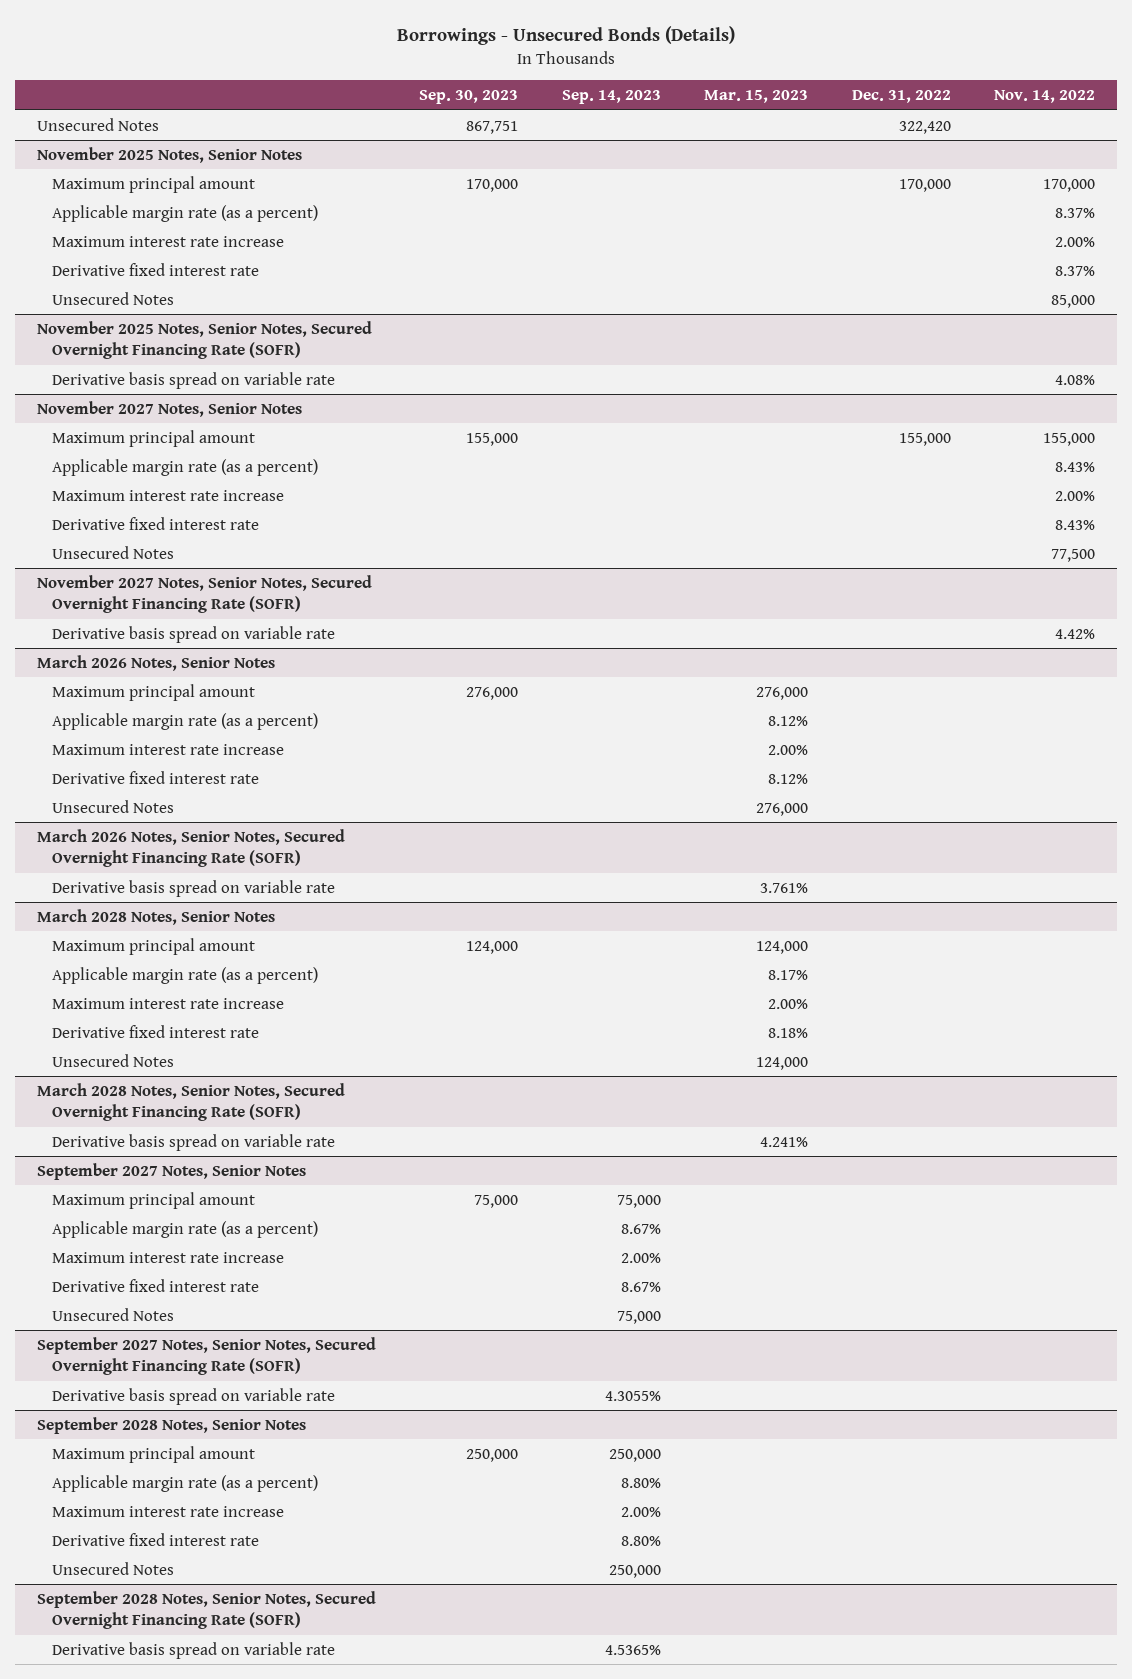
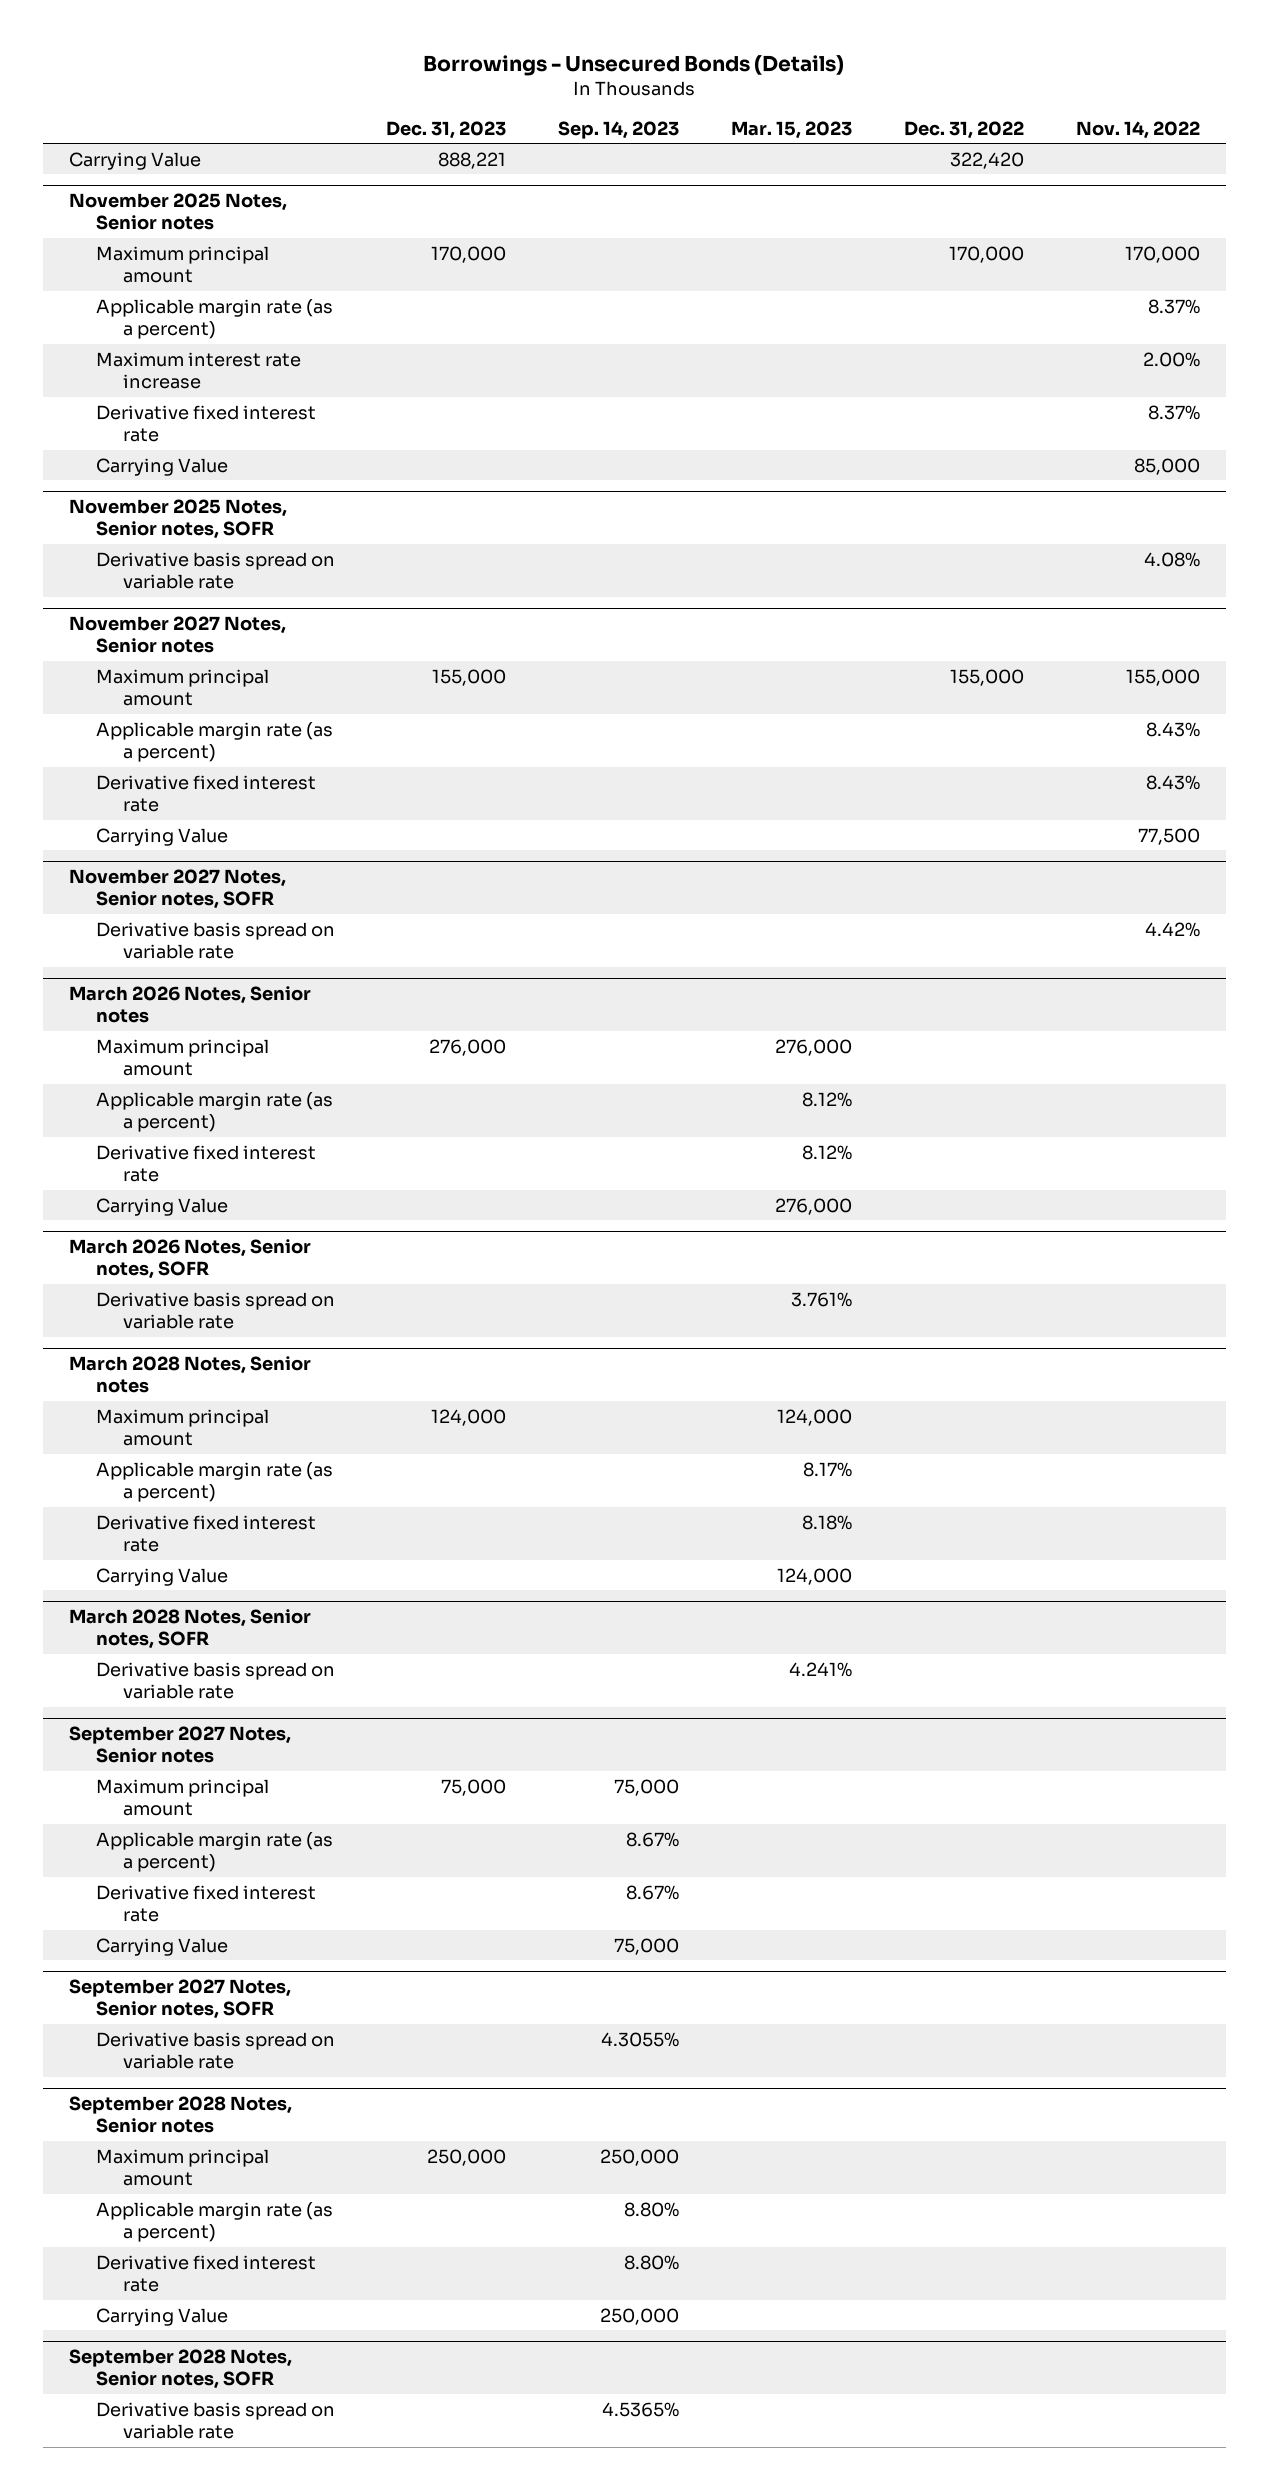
- | Sep. 30, 2023 | Sep. 14, 2023 | Mar. 15, 2023 | Dec. 31, 2022 | Nov. 14, 2022
+ | Dec. 31, 2023 | Sep. 14, 2023 | Mar. 15, 2023 | Dec. 31, 2022 | Nov. 14, 2022
- Unsecured Notes | 867,751 | | | 322,420 |
- November 2025 Notes, Senior Notes
+ Carrying Value | 888,221 | | | 322,420 |
+ November 2025 Notes, Senior notes
- Unsecured Notes | | | | | 85,000
- November 2025 Notes, Senior Notes, Secured Overnight Financing Rate (SOFR)
+ Carrying Value | | | | | 85,000
+ November 2025 Notes, Senior notes, SOFR
- November 2027 Notes, Senior Notes
+ November 2027 Notes, Senior notes
- Maximum interest rate increase | | | | | 2.00%
- Unsecured Notes | | | | | 77,500
- November 2027 Notes, Senior Notes, Secured Overnight Financing Rate (SOFR)
+ Carrying Value | | | | | 77,500
+ November 2027 Notes, Senior notes, SOFR
- March 2026 Notes, Senior Notes
+ March 2026 Notes, Senior notes
- Maximum interest rate increase | | | 2.00% | |
- Unsecured Notes | | | 276,000 | |
- March 2026 Notes, Senior Notes, Secured Overnight Financing Rate (SOFR)
+ Carrying Value | | | 276,000 | |
+ March 2026 Notes, Senior notes, SOFR
- March 2028 Notes, Senior Notes
+ March 2028 Notes, Senior notes
- Maximum interest rate increase | | | 2.00% | |
- Unsecured Notes | | | 124,000 | |
- March 2028 Notes, Senior Notes, Secured Overnight Financing Rate (SOFR)
+ Carrying Value | | | 124,000 | |
+ March 2028 Notes, Senior notes, SOFR
- September 2027 Notes, Senior Notes
+ September 2027 Notes, Senior notes
- Maximum interest rate increase | | 2.00% | | |
- Unsecured Notes | | 75,000 | | |
- September 2027 Notes, Senior Notes, Secured Overnight Financing Rate (SOFR)
+ Carrying Value | | 75,000 | | |
+ September 2027 Notes, Senior notes, SOFR
- September 2028 Notes, Senior Notes
+ September 2028 Notes, Senior notes
- Maximum interest rate increase | | 2.00% | | |
- Unsecured Notes | | 250,000 | | |
- September 2028 Notes, Senior Notes, Secured Overnight Financing Rate (SOFR)
+ Carrying Value | | 250,000 | | |
+ September 2028 Notes, Senior notes, SOFR

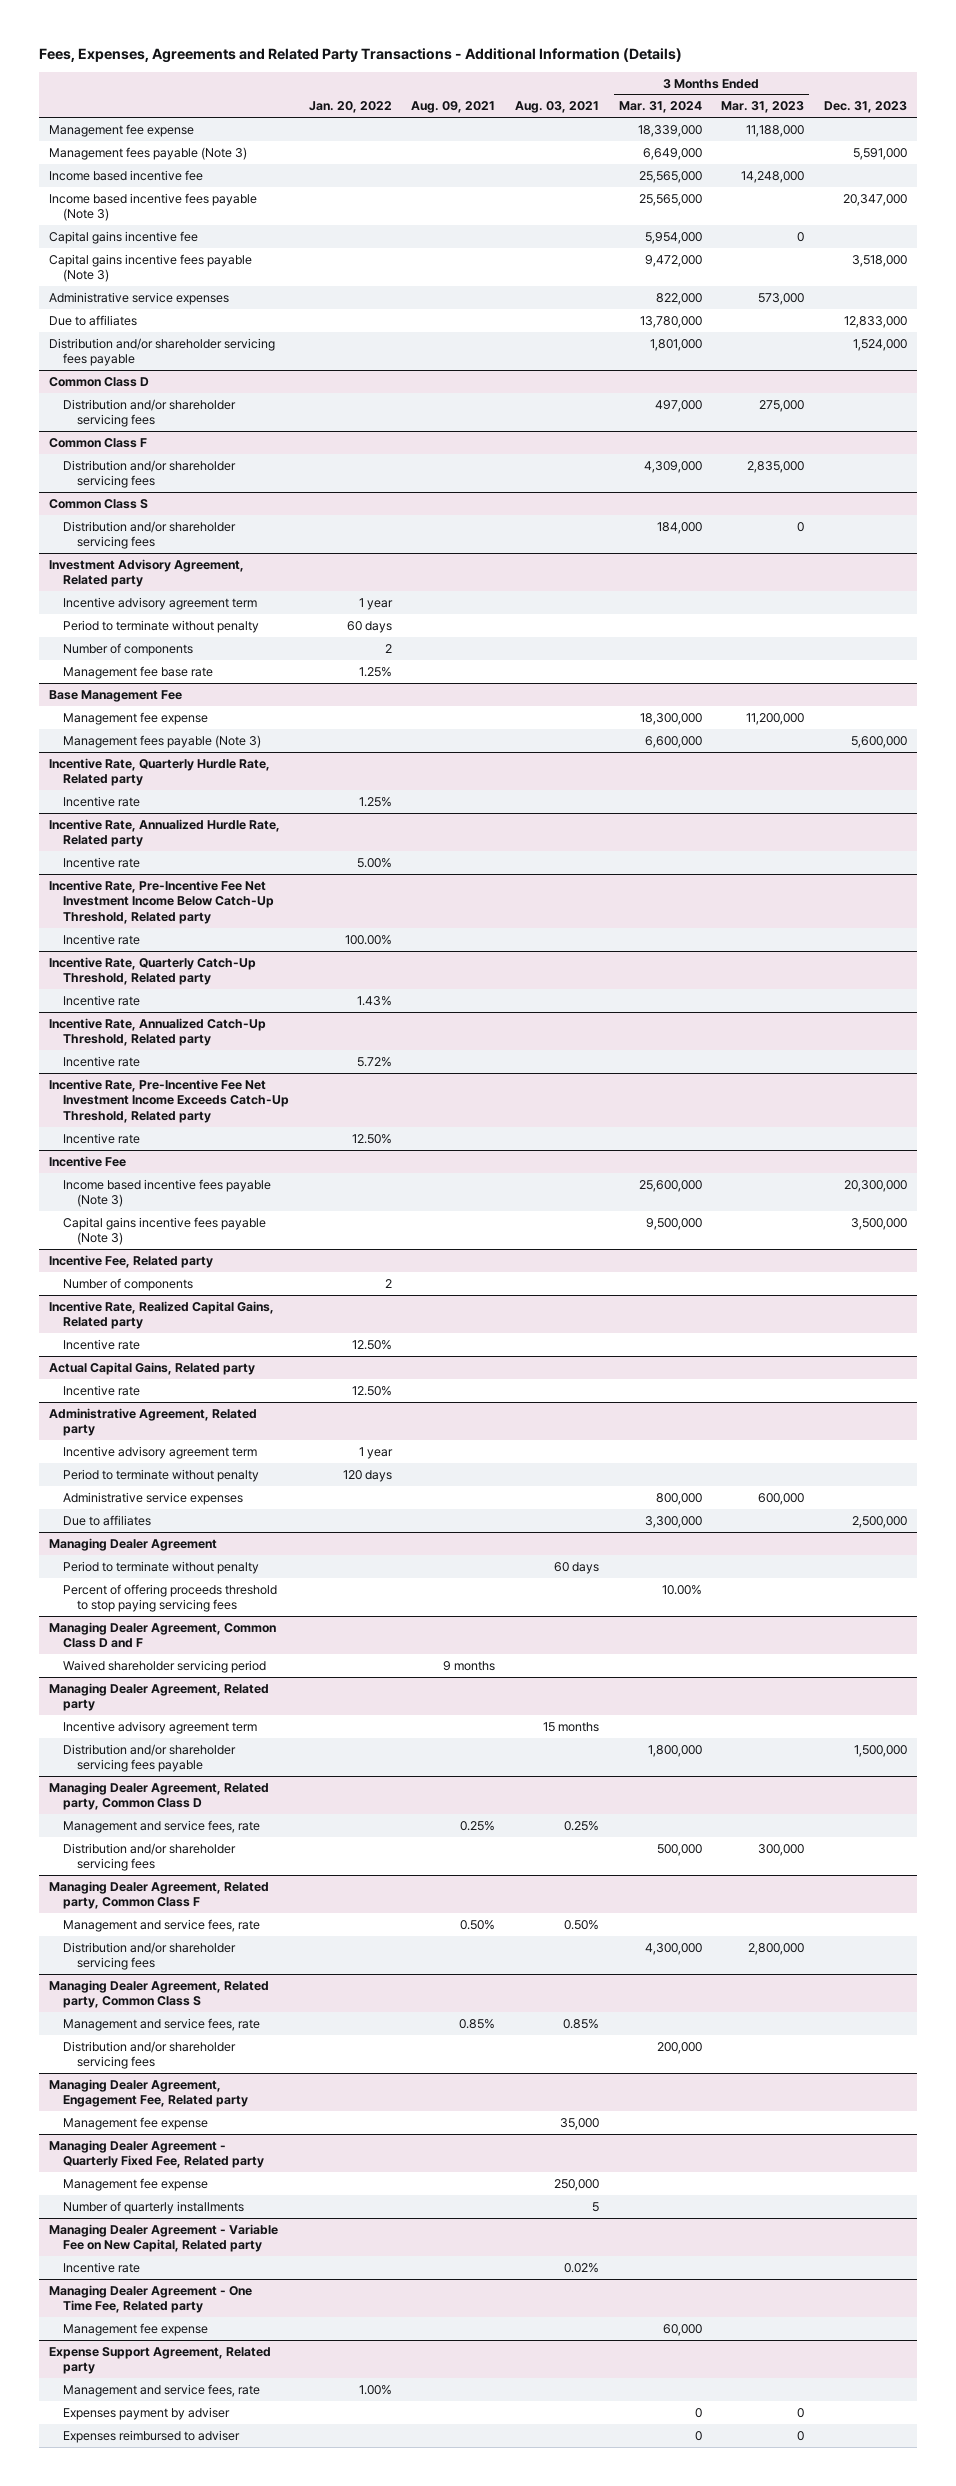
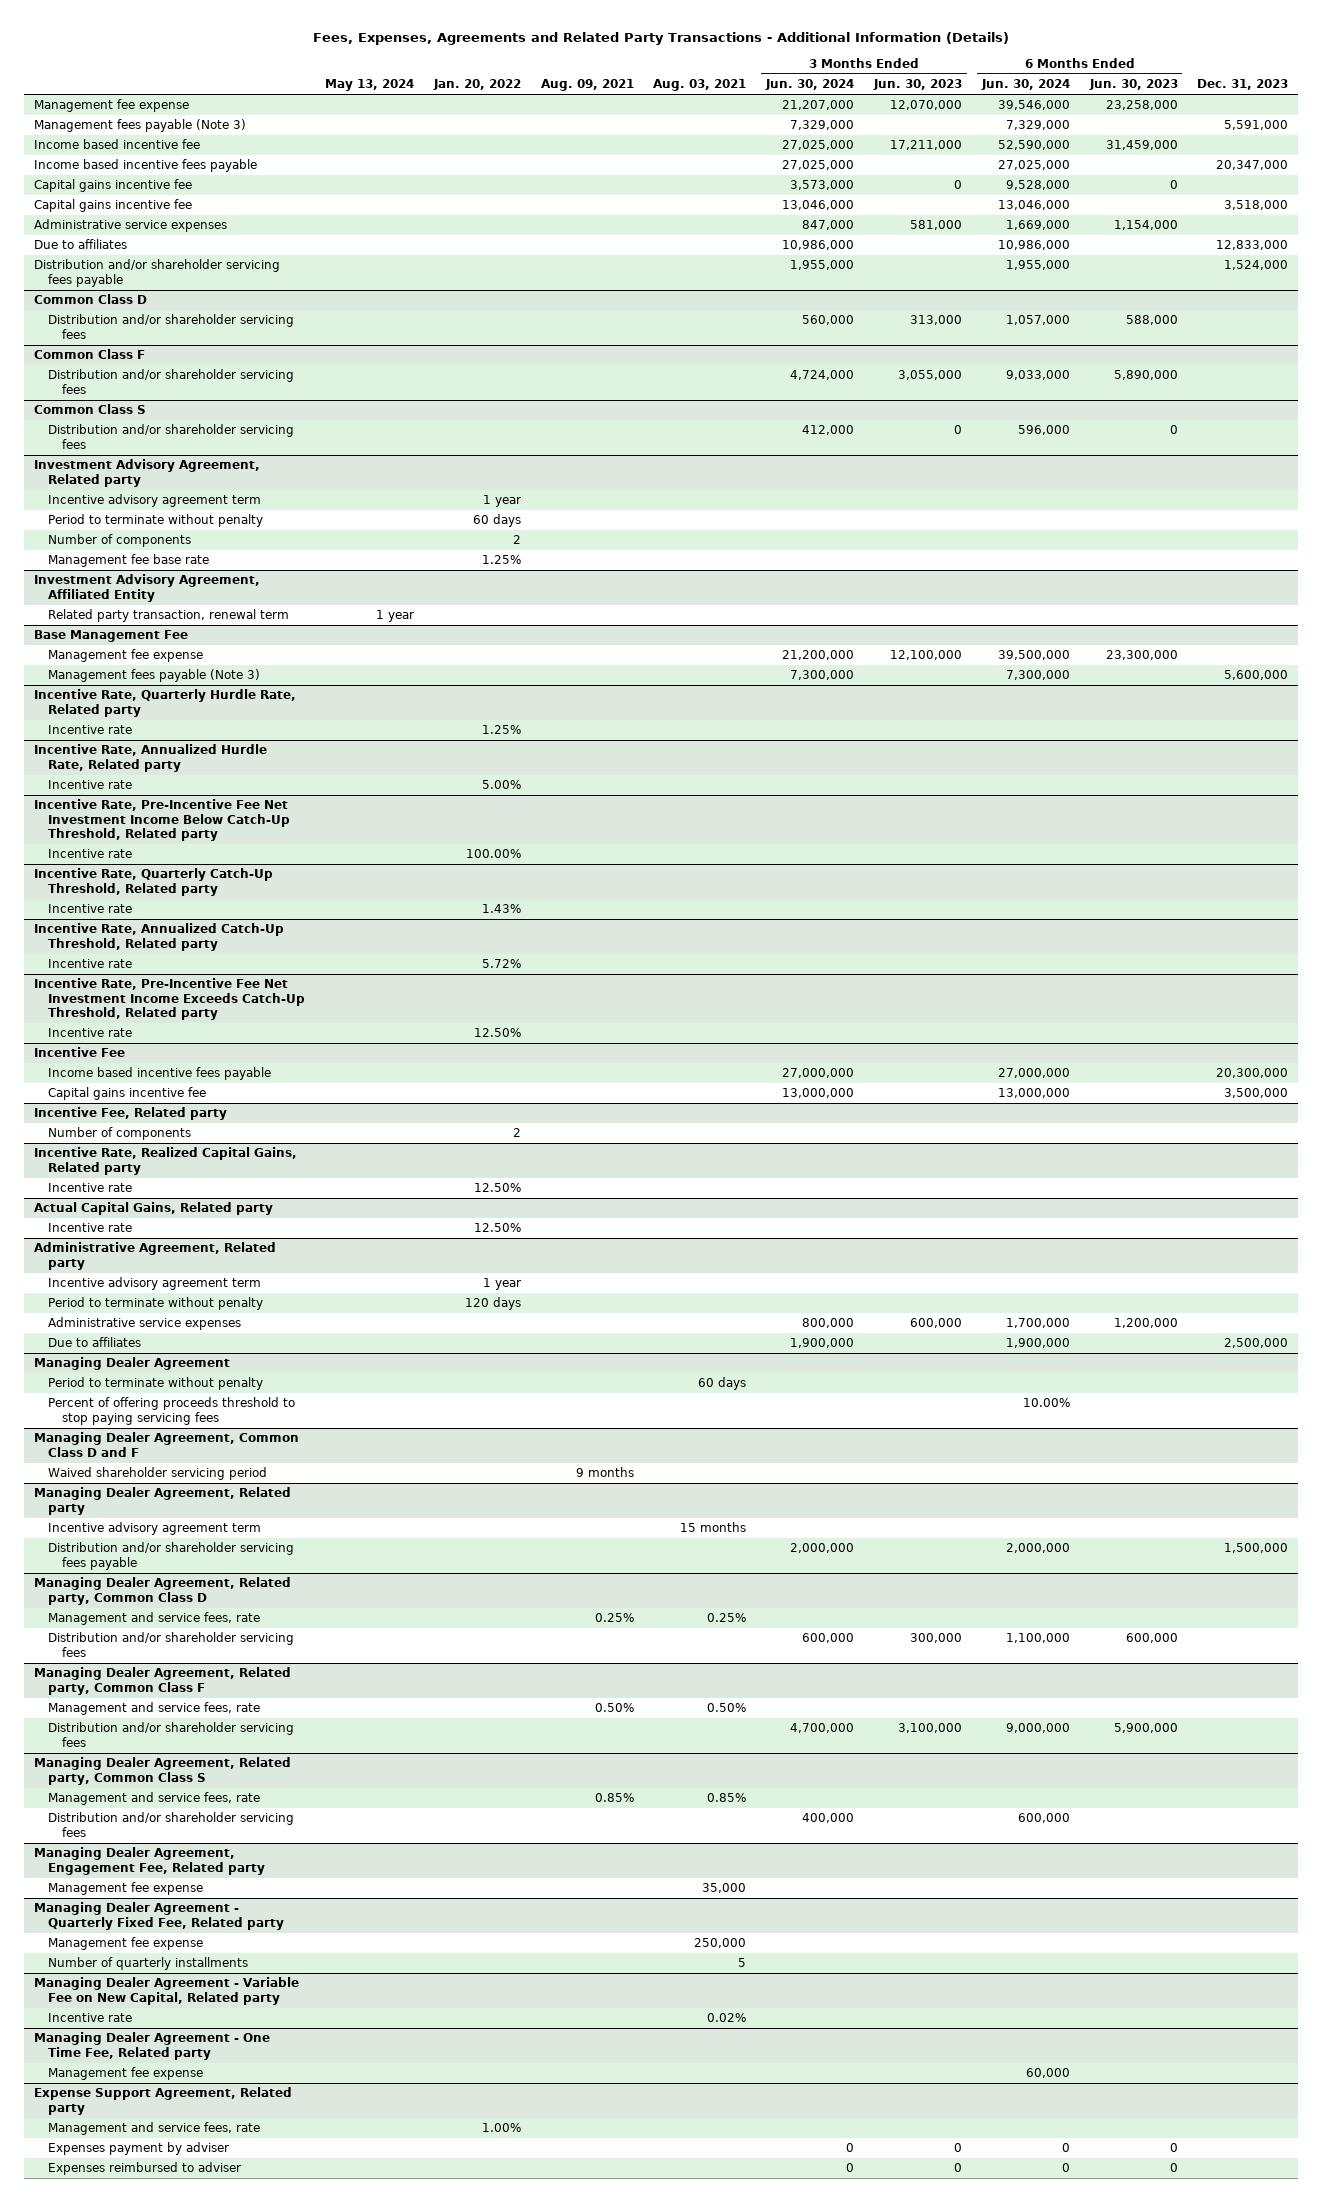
- | Jan. 20, 2022 | Aug. 09, 2021 | Aug. 03, 2021 | 3 Months Ended Mar. 31, 2024 | 3 Months Ended Mar. 31, 2023 | Dec. 31, 2023
+ | May 13, 2024 | Jan. 20, 2022 | Aug. 09, 2021 | Aug. 03, 2021 | 3 Months Ended Jun. 30, 2024 | 3 Months Ended Jun. 30, 2023 | 6 Months Ended Jun. 30, 2024 | 6 Months Ended Jun. 30, 2023 | Dec. 31, 2023
- Income based incentive fees payable (Note 3) | | | | 25,565,000 | | 20,347,000
+ Income based incentive fees payable | | | | | 27,025,000 | | 27,025,000 | | 20,347,000
- Capital gains incentive fees payable (Note 3) | | | | 9,472,000 | | 3,518,000
+ Capital gains incentive fee | | | | | 13,046,000 | | 13,046,000 | | 3,518,000
+ Investment Advisory Agreement, Affiliated Entity
+ Related party transaction, renewal term | 1 year | | | | | | | |
@ Incentive Fee
- Income based incentive fees payable (Note 3) | | | | 25,600,000 | | 20,300,000
- Capital gains incentive fees payable (Note 3) | | | | 9,500,000 | | 3,500,000
+ Income based incentive fees payable | | | | | 27,000,000 | | 27,000,000 | | 20,300,000
+ Capital gains incentive fee | | | | | 13,000,000 | | 13,000,000 | | 3,500,000

